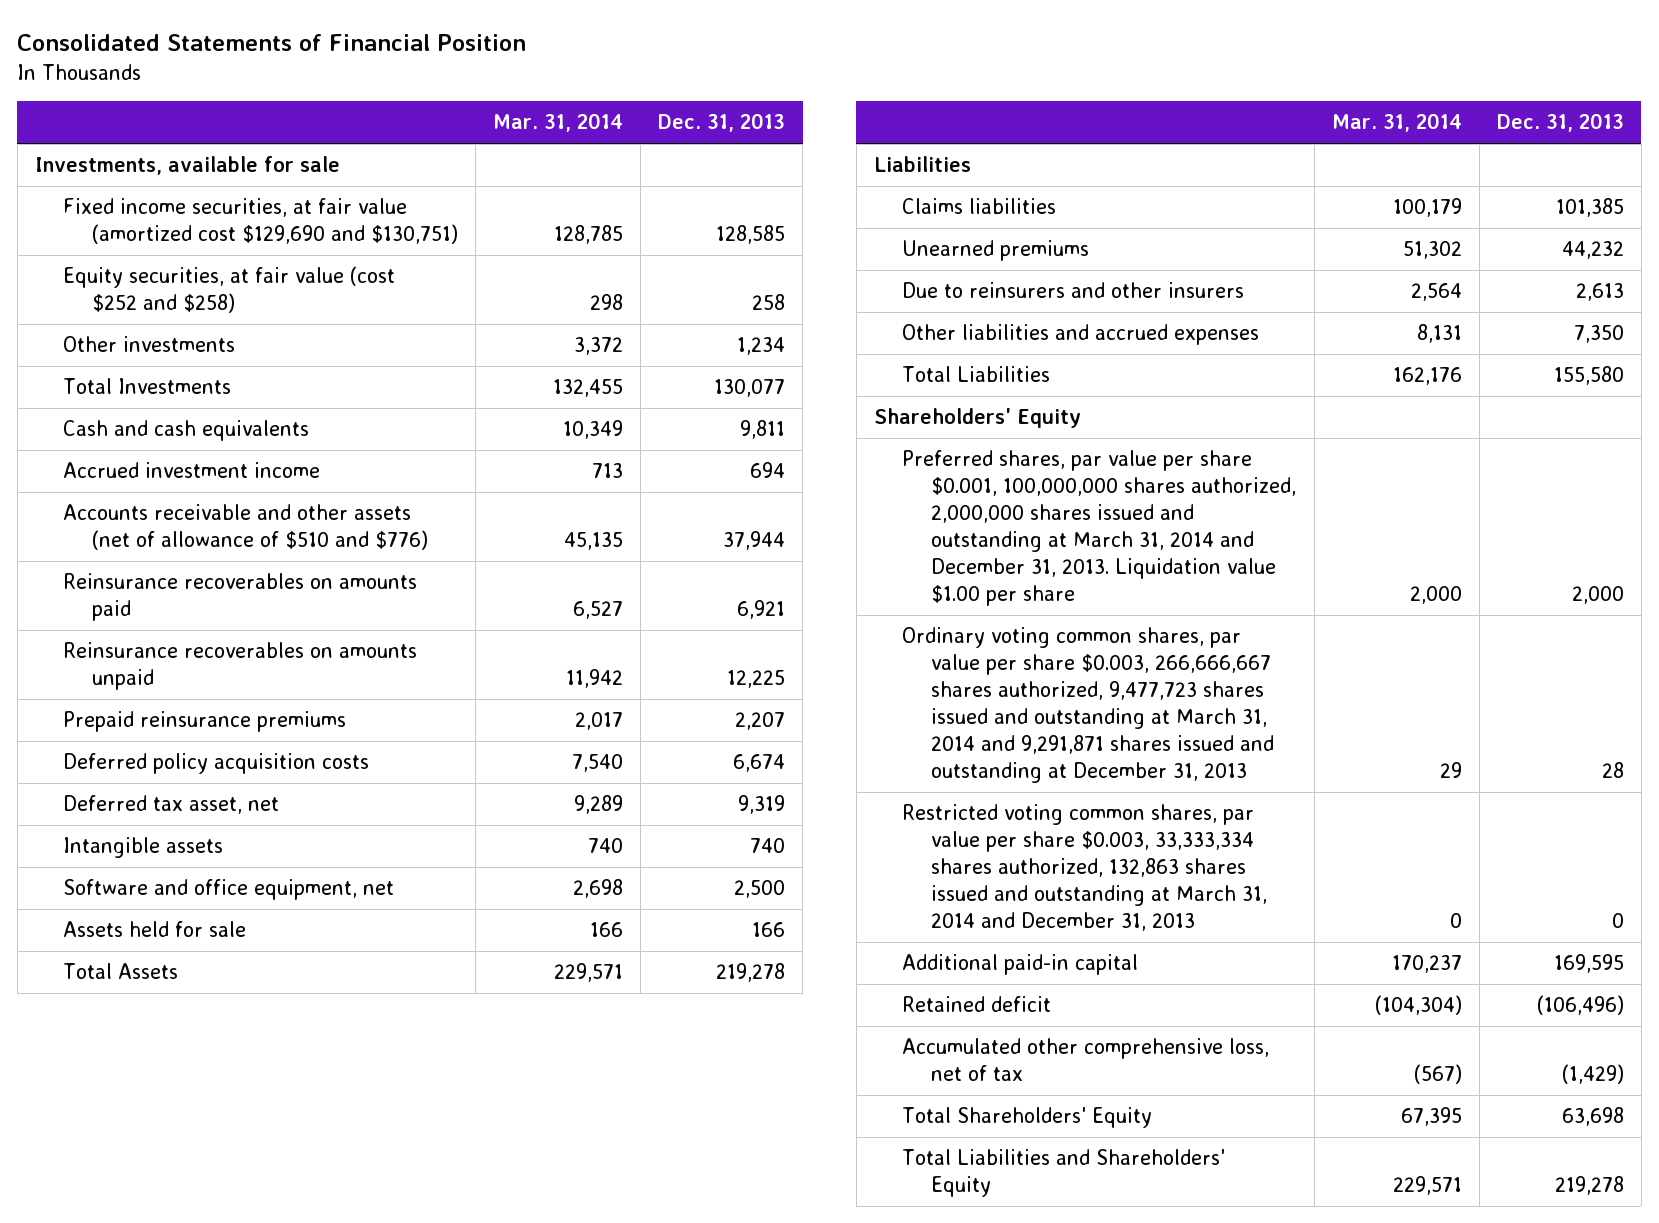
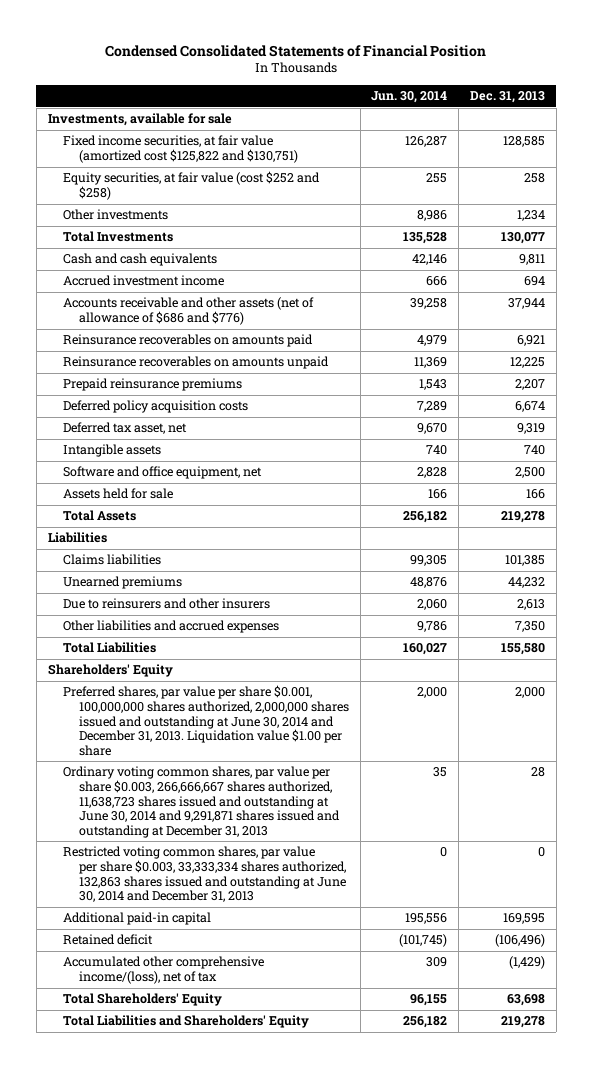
- Consolidated Statements of Financial Position
+ Condensed Consolidated Statements of Financial Position
- | Mar. 31, 2014 | Dec. 31, 2013
+ | Jun. 30, 2014 | Dec. 31, 2013
- Fixed income securities, at fair value (amortized cost $129,690 and $130,751) | 128,785 | 128,585
+ Fixed income securities, at fair value (amortized cost $125,822 and $130,751) | 126,287 | 128,585
- Accounts receivable and other assets (net of allowance of $510 and $776) | 45,135 | 37,944
+ Accounts receivable and other assets (net of allowance of $686 and $776) | 39,258 | 37,944
- Preferred shares, par value per share $0.001, 100,000,000 shares authorized, 2,000,000 shares issued and outstanding at March 31, 2014 and December 31, 2013. Liquidation value $1.00 per share | 2,000 | 2,000
- Ordinary voting common shares, par value per share $0.003, 266,666,667 shares authorized, 9,477,723 shares issued and outstanding at March 31, 2014 and 9,291,871 shares issued and outstanding at December 31, 2013 | 29 | 28
- Restricted voting common shares, par value per share $0.003, 33,333,334 shares authorized, 132,863 shares issued and outstanding at March 31, 2014 and December 31, 2013 | 0 | 0
+ Preferred shares, par value per share $0.001, 100,000,000 shares authorized, 2,000,000 shares issued and outstanding at June 30, 2014 and December 31, 2013. Liquidation value $1.00 per share | 2,000 | 2,000
+ Ordinary voting common shares, par value per share $0.003, 266,666,667 shares authorized, 11,638,723 shares issued and outstanding at June 30, 2014 and 9,291,871 shares issued and outstanding at December 31, 2013 | 35 | 28
+ Restricted voting common shares, par value per share $0.003, 33,333,334 shares authorized, 132,863 shares issued and outstanding at June 30, 2014 and December 31, 2013 | 0 | 0
- Accumulated other comprehensive loss, net of tax | (567) | (1,429)
+ Accumulated other comprehensive income/(loss), net of tax | 309 | (1,429)

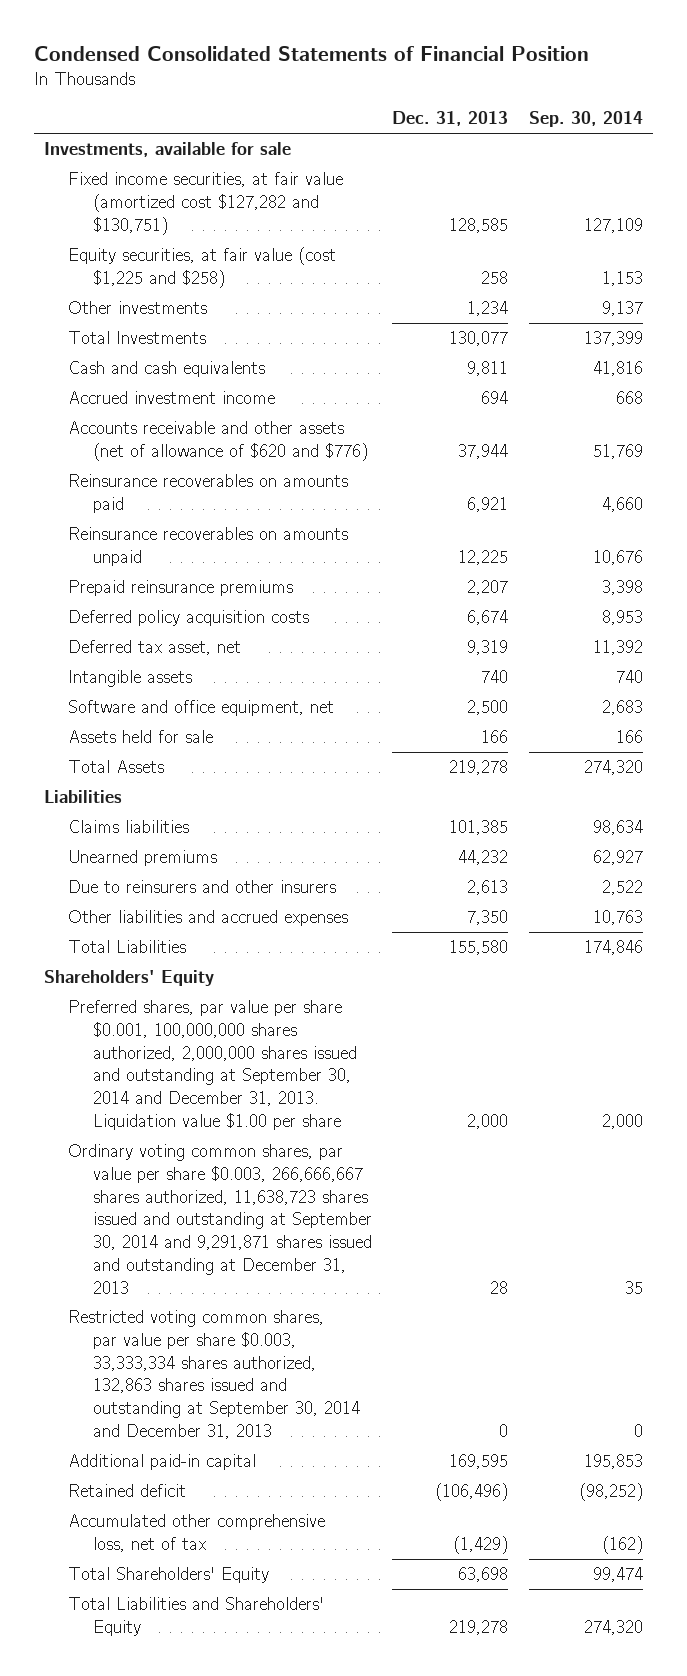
- | Jun. 30, 2014 | Dec. 31, 2013
+ | Dec. 31, 2013 | Sep. 30, 2014
- Fixed income securities, at fair value (amortized cost $125,822 and $130,751) | 126,287 | 128,585
- Equity securities, at fair value (cost $252 and $258) | 255 | 258
+ Fixed income securities, at fair value (amortized cost $127,282 and $130,751) | 128,585 | 127,109
+ Equity securities, at fair value (cost $1,225 and $258) | 258 | 1,153
- Accounts receivable and other assets (net of allowance of $686 and $776) | 39,258 | 37,944
+ Accounts receivable and other assets (net of allowance of $620 and $776) | 37,944 | 51,769
- Preferred shares, par value per share $0.001, 100,000,000 shares authorized, 2,000,000 shares issued and outstanding at June 30, 2014 and December 31, 2013. Liquidation value $1.00 per share | 2,000 | 2,000
- Ordinary voting common shares, par value per share $0.003, 266,666,667 shares authorized, 11,638,723 shares issued and outstanding at June 30, 2014 and 9,291,871 shares issued and outstanding at December 31, 2013 | 35 | 28
- Restricted voting common shares, par value per share $0.003, 33,333,334 shares authorized, 132,863 shares issued and outstanding at June 30, 2014 and December 31, 2013 | 0 | 0
+ Preferred shares, par value per share $0.001, 100,000,000 shares authorized, 2,000,000 shares issued and outstanding at September 30, 2014 and December 31, 2013. Liquidation value $1.00 per share | 2,000 | 2,000
+ Ordinary voting common shares, par value per share $0.003, 266,666,667 shares authorized, 11,638,723 shares issued and outstanding at September 30, 2014 and 9,291,871 shares issued and outstanding at December 31, 2013 | 28 | 35
+ Restricted voting common shares, par value per share $0.003, 33,333,334 shares authorized, 132,863 shares issued and outstanding at September 30, 2014 and December 31, 2013 | 0 | 0
- Accumulated other comprehensive income/(loss), net of tax | 309 | (1,429)
+ Accumulated other comprehensive loss, net of tax | (1,429) | (162)

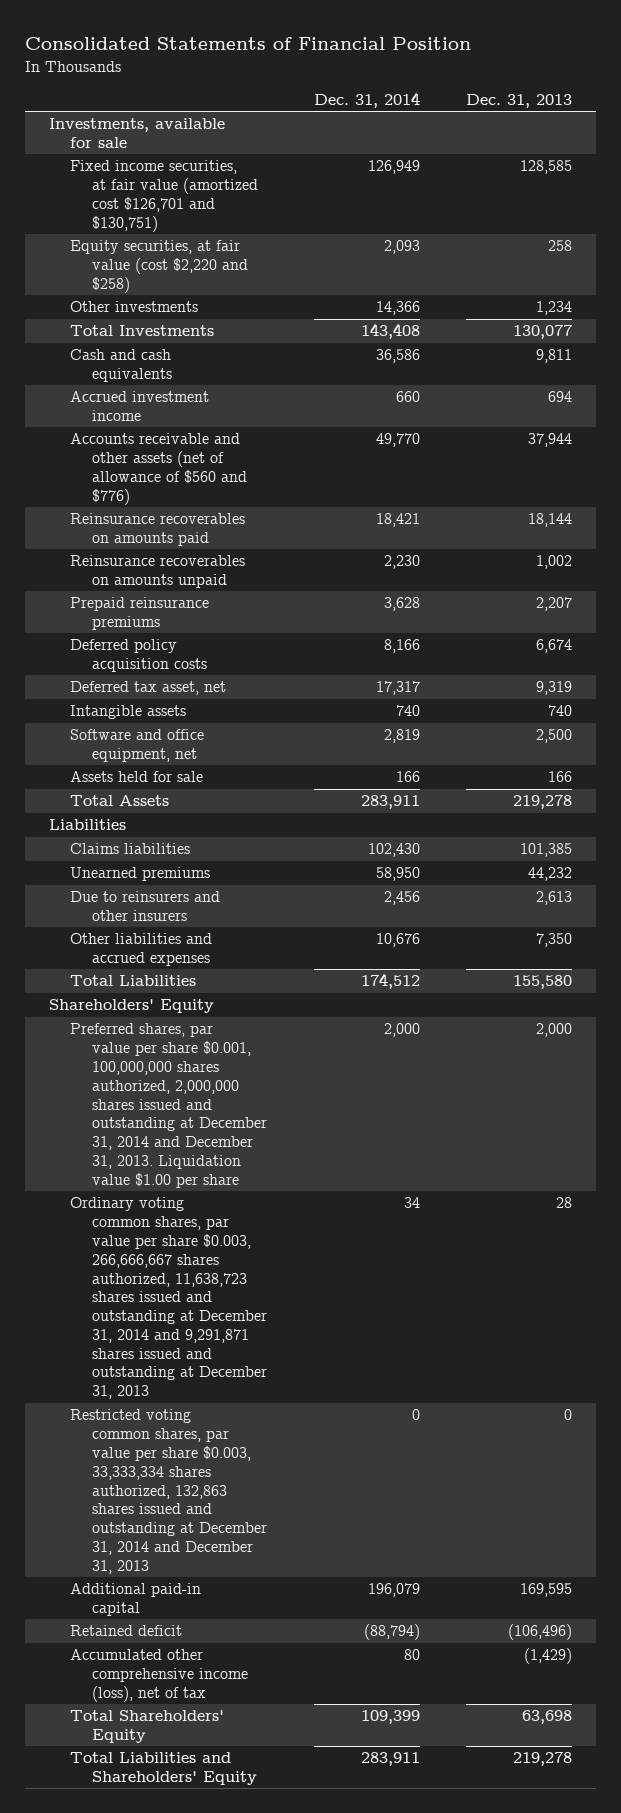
- Condensed Consolidated Statements of Financial Position
+ Consolidated Statements of Financial Position
- | Dec. 31, 2013 | Sep. 30, 2014
+ | Dec. 31, 2014 | Dec. 31, 2013
- Fixed income securities, at fair value (amortized cost $127,282 and $130,751) | 128,585 | 127,109
- Equity securities, at fair value (cost $1,225 and $258) | 258 | 1,153
+ Fixed income securities, at fair value (amortized cost $126,701 and $130,751) | 126,949 | 128,585
+ Equity securities, at fair value (cost $2,220 and $258) | 2,093 | 258
- Accounts receivable and other assets (net of allowance of $620 and $776) | 37,944 | 51,769
- Reinsurance recoverables on amounts paid | 6,921 | 4,660
- Reinsurance recoverables on amounts unpaid | 12,225 | 10,676
+ Accounts receivable and other assets (net of allowance of $560 and $776) | 49,770 | 37,944
+ Reinsurance recoverables on amounts paid | 18,421 | 18,144
+ Reinsurance recoverables on amounts unpaid | 2,230 | 1,002
- Preferred shares, par value per share $0.001, 100,000,000 shares authorized, 2,000,000 shares issued and outstanding at September 30, 2014 and December 31, 2013. Liquidation value $1.00 per share | 2,000 | 2,000
- Ordinary voting common shares, par value per share $0.003, 266,666,667 shares authorized, 11,638,723 shares issued and outstanding at September 30, 2014 and 9,291,871 shares issued and outstanding at December 31, 2013 | 28 | 35
- Restricted voting common shares, par value per share $0.003, 33,333,334 shares authorized, 132,863 shares issued and outstanding at September 30, 2014 and December 31, 2013 | 0 | 0
+ Preferred shares, par value per share $0.001, 100,000,000 shares authorized, 2,000,000 shares issued and outstanding at December 31, 2014 and December 31, 2013. Liquidation value $1.00 per share | 2,000 | 2,000
+ Ordinary voting common shares, par value per share $0.003, 266,666,667 shares authorized, 11,638,723 shares issued and outstanding at December 31, 2014 and 9,291,871 shares issued and outstanding at December 31, 2013 | 34 | 28
+ Restricted voting common shares, par value per share $0.003, 33,333,334 shares authorized, 132,863 shares issued and outstanding at December 31, 2014 and December 31, 2013 | 0 | 0
- Accumulated other comprehensive loss, net of tax | (1,429) | (162)
+ Accumulated other comprehensive income (loss), net of tax | 80 | (1,429)

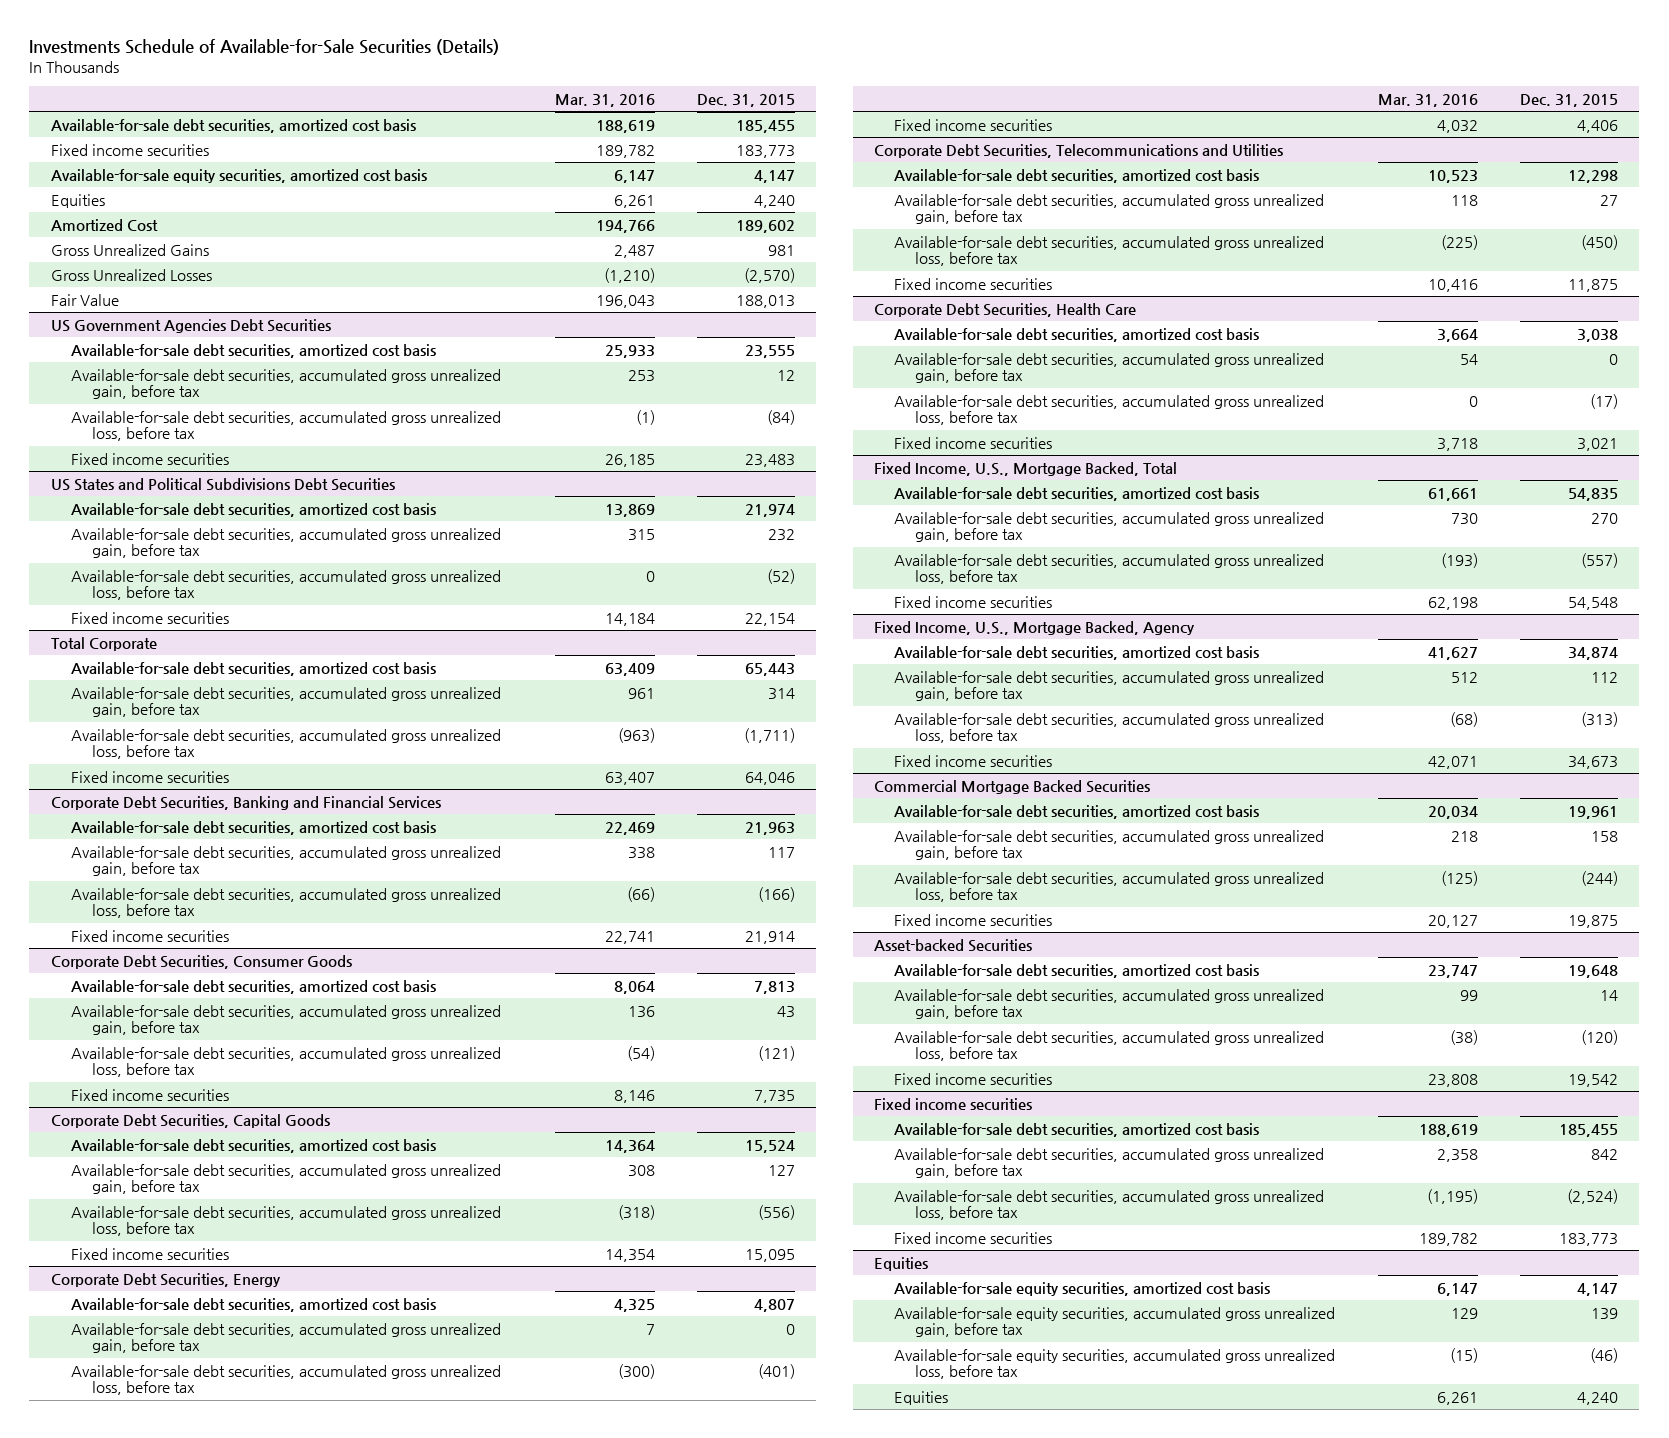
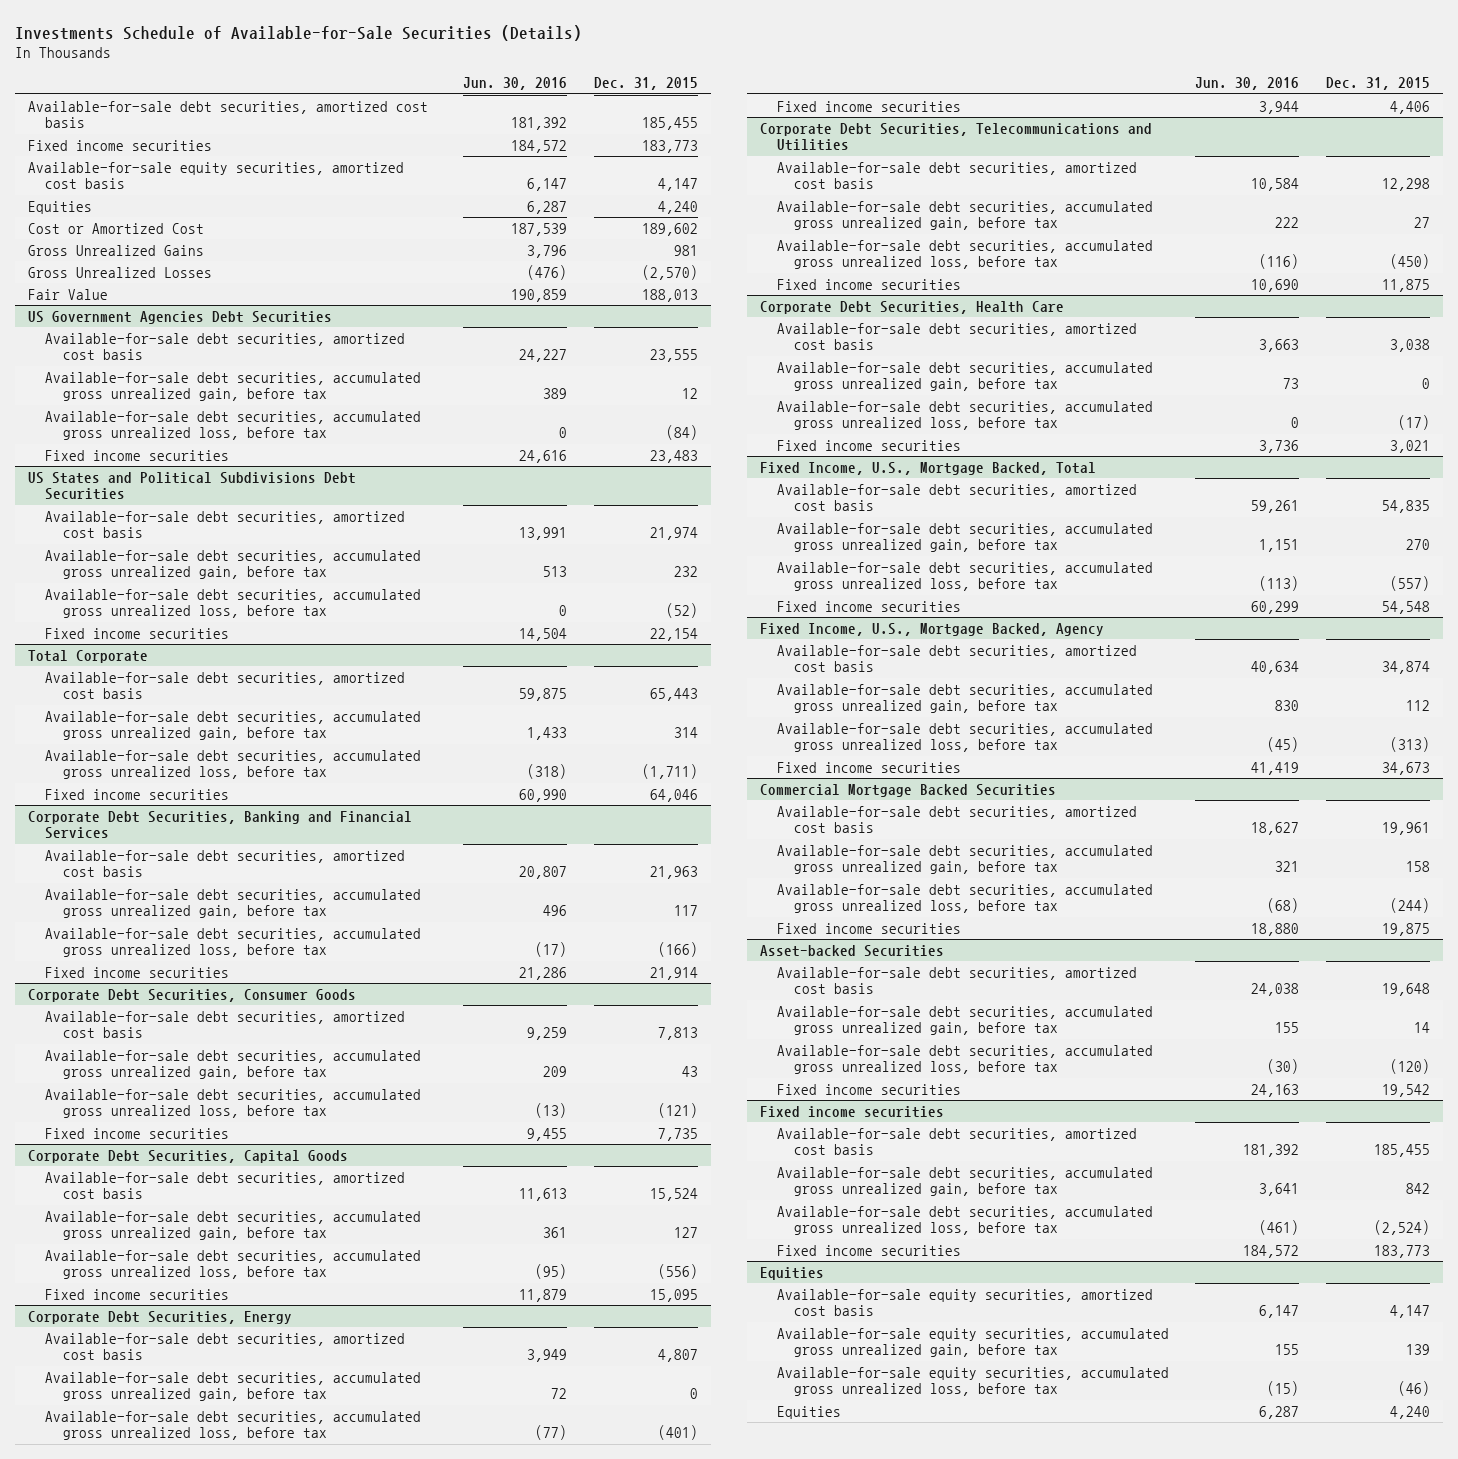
- | Mar. 31, 2016 | Dec. 31, 2015
+ | Jun. 30, 2016 | Dec. 31, 2015
- Amortized Cost | 194,766 | 189,602
+ Cost or Amortized Cost | 187,539 | 189,602

